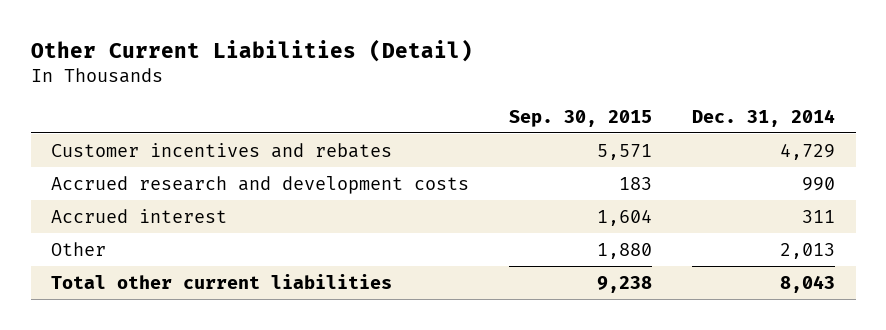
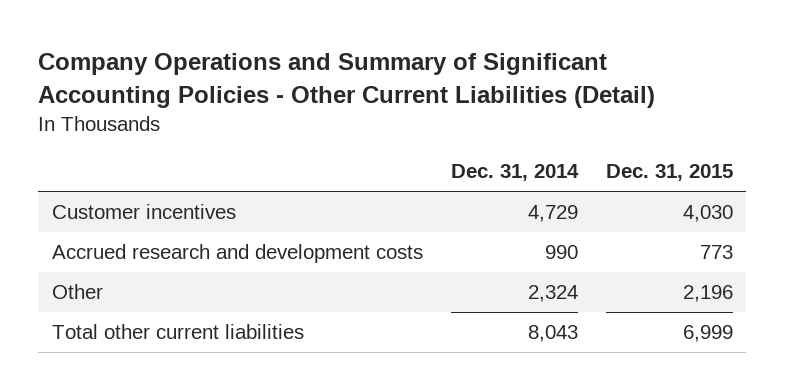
- Other Current Liabilities (Detail)
+ Company Operations and Summary of Significant Accounting Policies - Other Current Liabilities (Detail)
- | Sep. 30, 2015 | Dec. 31, 2014
+ | Dec. 31, 2014 | Dec. 31, 2015
- Customer incentives and rebates | 5,571 | 4,729
+ Customer incentives | 4,729 | 4,030
- Accrued interest | 1,604 | 311
- Other | 1,880 | 2,013
+ Other | 2,324 | 2,196

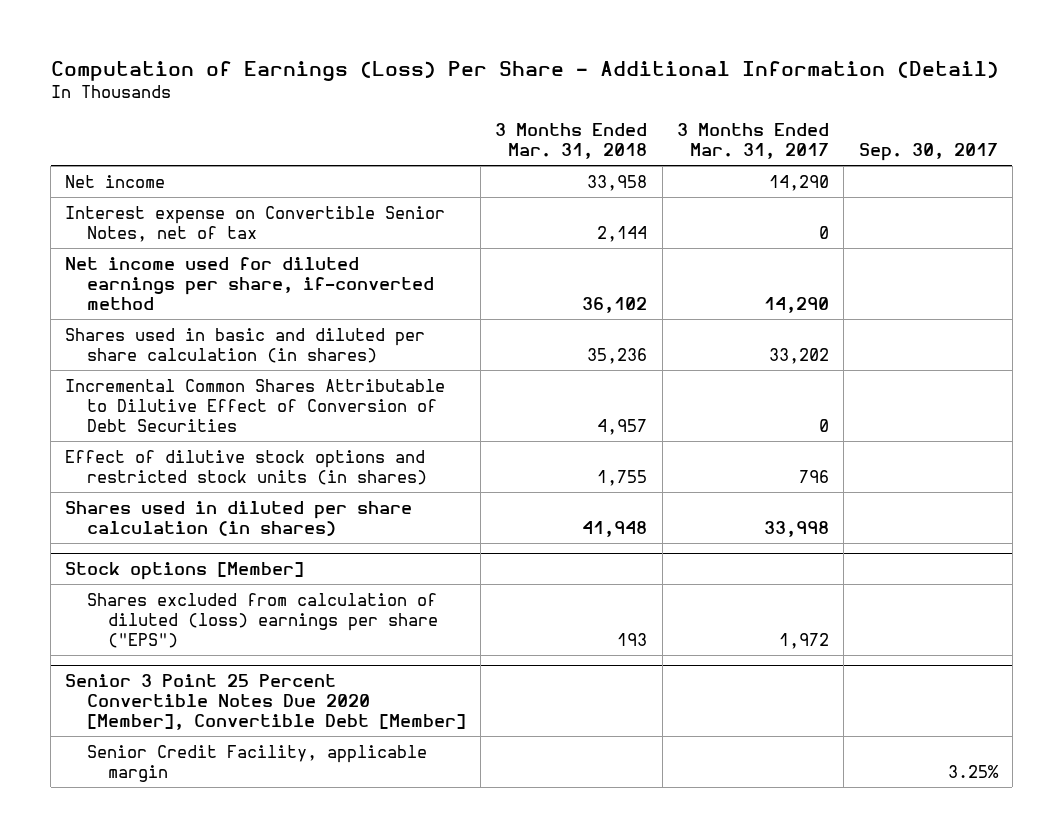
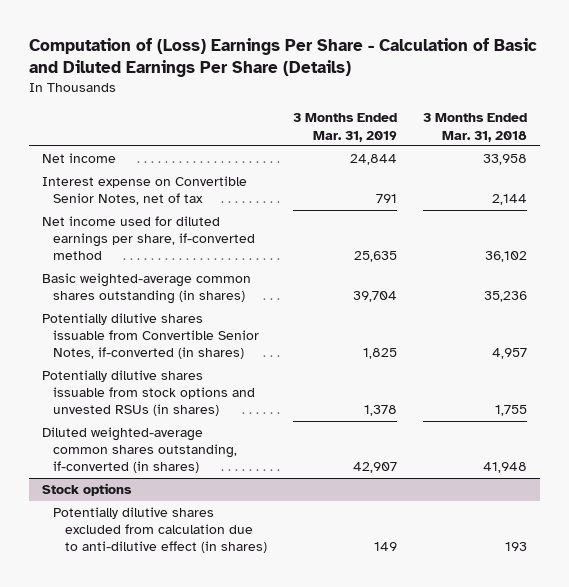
- Computation of Earnings (Loss) Per Share - Additional Information (Detail)
+ Computation of (Loss) Earnings Per Share - Calculation of Basic and Diluted Earnings Per Share (Details)
- | 3 Months Ended Mar. 31, 2018 | 3 Months Ended Mar. 31, 2017 | Sep. 30, 2017
+ | 3 Months Ended Mar. 31, 2019 | 3 Months Ended Mar. 31, 2018
- Shares used in basic and diluted per share calculation (in shares) | 35,236 | 33,202 |
- Incremental Common Shares Attributable to Dilutive Effect of Conversion of Debt Securities | 4,957 | 0 |
- Effect of dilutive stock options and restricted stock units (in shares) | 1,755 | 796 |
- Shares used in diluted per share calculation (in shares) | 41,948 | 33,998 |
- Stock options [Member]
- Shares excluded from calculation of diluted (loss) earnings per share ("EPS") | 193 | 1,972 |
- Senior 3 Point 25 Percent Convertible Notes Due 2020 [Member], Convertible Debt [Member]
- Senior Credit Facility, applicable margin | | | 3.25%
+ Basic weighted-average common shares outstanding (in shares) | 39,704 | 35,236
+ Potentially dilutive shares issuable from Convertible Senior Notes, if-converted (in shares) | 1,825 | 4,957
+ Potentially dilutive shares issuable from stock options and unvested RSUs (in shares) | 1,378 | 1,755
+ Diluted weighted-average common shares outstanding, if-converted (in shares) | 42,907 | 41,948
+ Stock options
+ Potentially dilutive shares excluded from calculation due to anti-dilutive effect (in shares) | 149 | 193

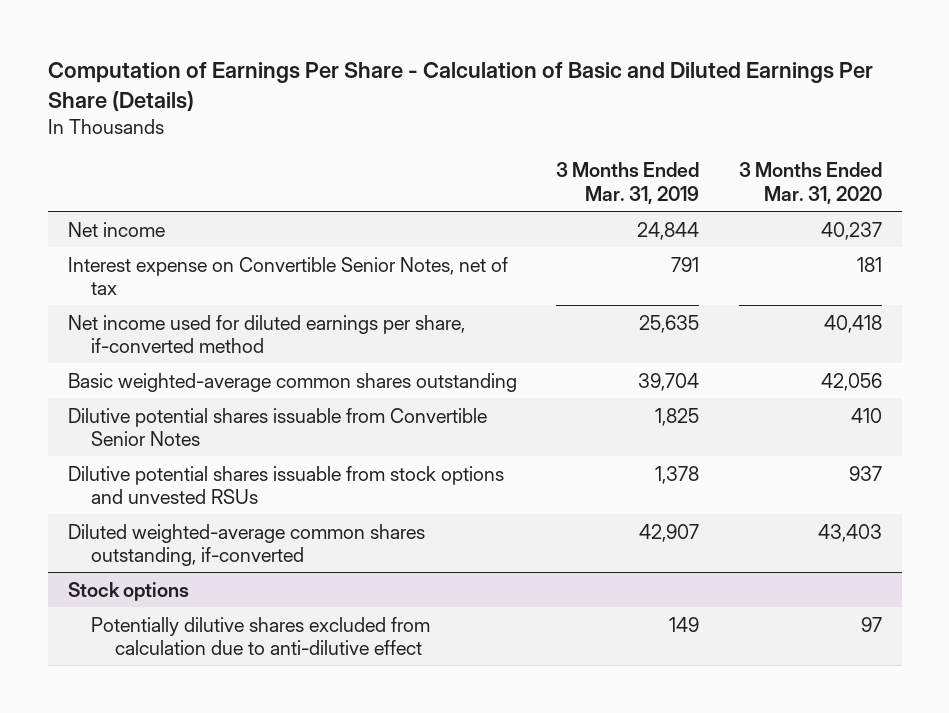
- Computation of (Loss) Earnings Per Share - Calculation of Basic and Diluted Earnings Per Share (Details)
+ Computation of Earnings Per Share - Calculation of Basic and Diluted Earnings Per Share (Details)
- | 3 Months Ended Mar. 31, 2019 | 3 Months Ended Mar. 31, 2018
+ | 3 Months Ended Mar. 31, 2019 | 3 Months Ended Mar. 31, 2020
- Basic weighted-average common shares outstanding (in shares) | 39,704 | 35,236
- Potentially dilutive shares issuable from Convertible Senior Notes, if-converted (in shares) | 1,825 | 4,957
- Potentially dilutive shares issuable from stock options and unvested RSUs (in shares) | 1,378 | 1,755
- Diluted weighted-average common shares outstanding, if-converted (in shares) | 42,907 | 41,948
+ Basic weighted-average common shares outstanding | 39,704 | 42,056
+ Dilutive potential shares issuable from Convertible Senior Notes | 1,825 | 410
+ Dilutive potential shares issuable from stock options and unvested RSUs | 1,378 | 937
+ Diluted weighted-average common shares outstanding, if-converted | 42,907 | 43,403
@ Stock options
- Potentially dilutive shares excluded from calculation due to anti-dilutive effect (in shares) | 149 | 193
+ Potentially dilutive shares excluded from calculation due to anti-dilutive effect | 149 | 97

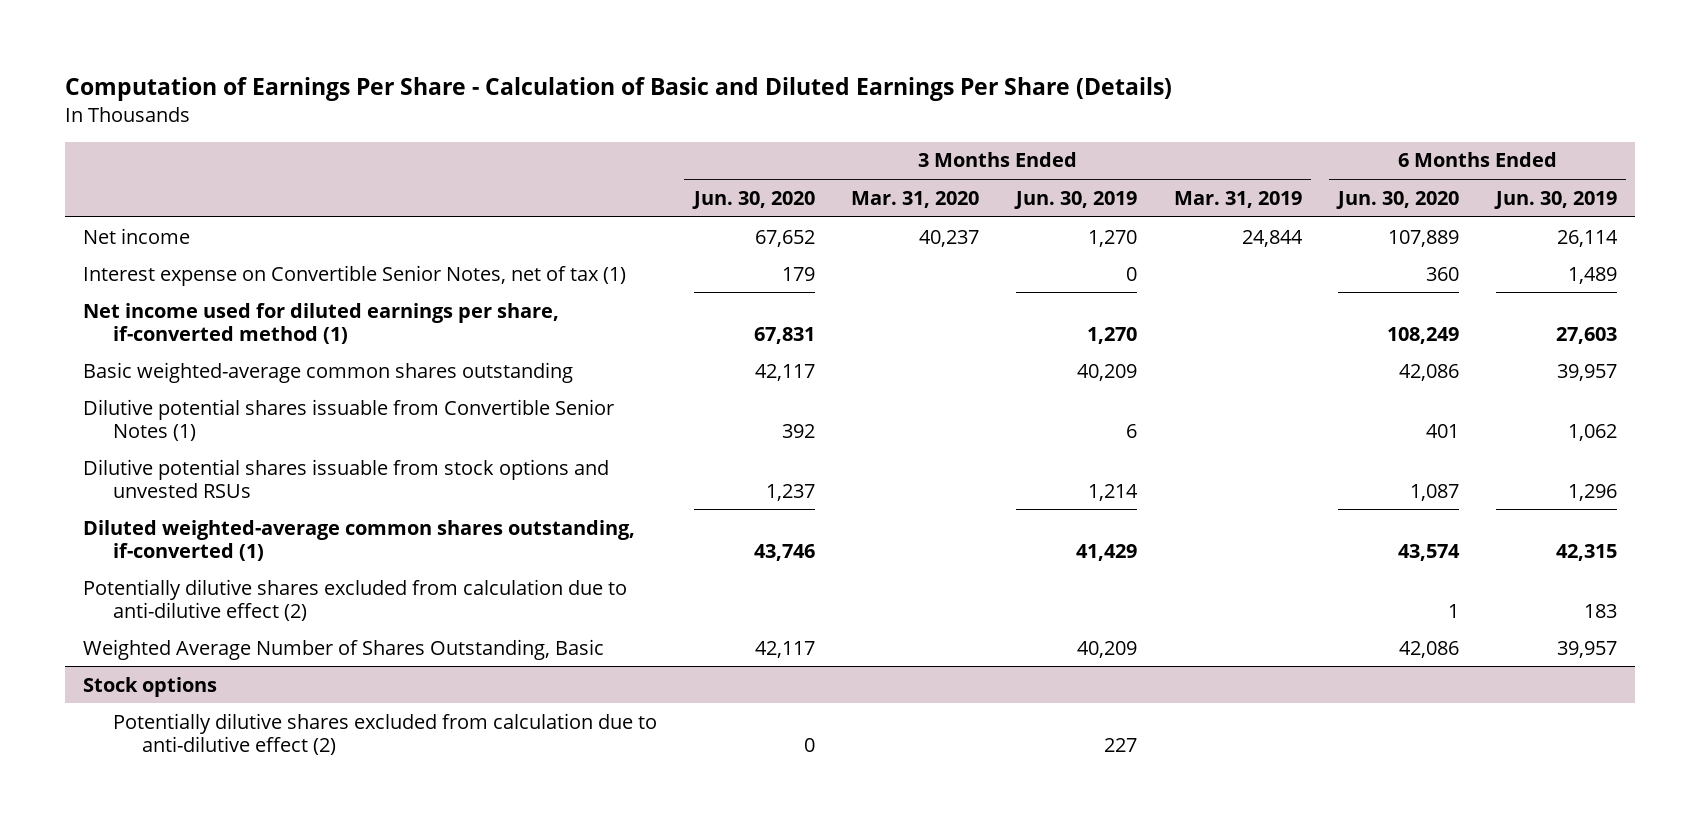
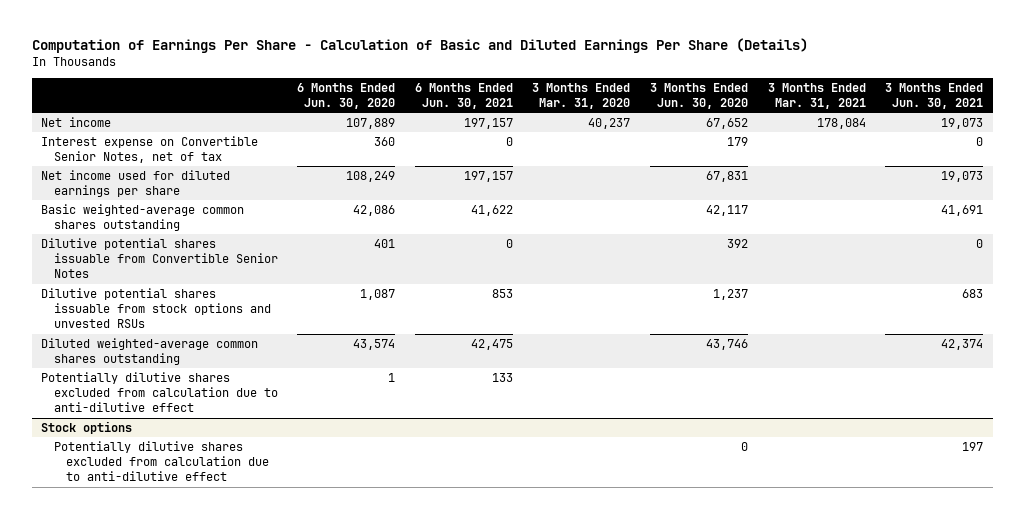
- | 3 Months Ended Jun. 30, 2020 | 3 Months Ended Mar. 31, 2020 | 3 Months Ended Jun. 30, 2019 | 3 Months Ended Mar. 31, 2019 | 6 Months Ended Jun. 30, 2020 | 6 Months Ended Jun. 30, 2019
+ | 6 Months Ended Jun. 30, 2020 | 6 Months Ended Jun. 30, 2021 | 3 Months Ended Mar. 31, 2020 | 3 Months Ended Jun. 30, 2020 | 3 Months Ended Mar. 31, 2021 | 3 Months Ended Jun. 30, 2021
- Interest expense on Convertible Senior Notes, net of tax (1) | 179 | | 0 | | 360 | 1,489
- Net income used for diluted earnings per share, if-converted method (1) | 67,831 | | 1,270 | | 108,249 | 27,603
+ Interest expense on Convertible Senior Notes, net of tax | 360 | 0 | | 179 | | 0
+ Net income used for diluted earnings per share | 108,249 | 197,157 | | 67,831 | | 19,073
- Dilutive potential shares issuable from Convertible Senior Notes (1) | 392 | | 6 | | 401 | 1,062
+ Dilutive potential shares issuable from Convertible Senior Notes | 401 | 0 | | 392 | | 0
- Diluted weighted-average common shares outstanding, if-converted (1) | 43,746 | | 41,429 | | 43,574 | 42,315
- Potentially dilutive shares excluded from calculation due to anti-dilutive effect (2) | | | | | 1 | 183
- Weighted Average Number of Shares Outstanding, Basic | 42,117 | | 40,209 | | 42,086 | 39,957
+ Diluted weighted-average common shares outstanding | 43,574 | 42,475 | | 43,746 | | 42,374
+ Potentially dilutive shares excluded from calculation due to anti-dilutive effect | 1 | 133 | | | |
@ Stock options
- Potentially dilutive shares excluded from calculation due to anti-dilutive effect (2) | 0 | | 227 | | |
+ Potentially dilutive shares excluded from calculation due to anti-dilutive effect | | | | 0 | | 197

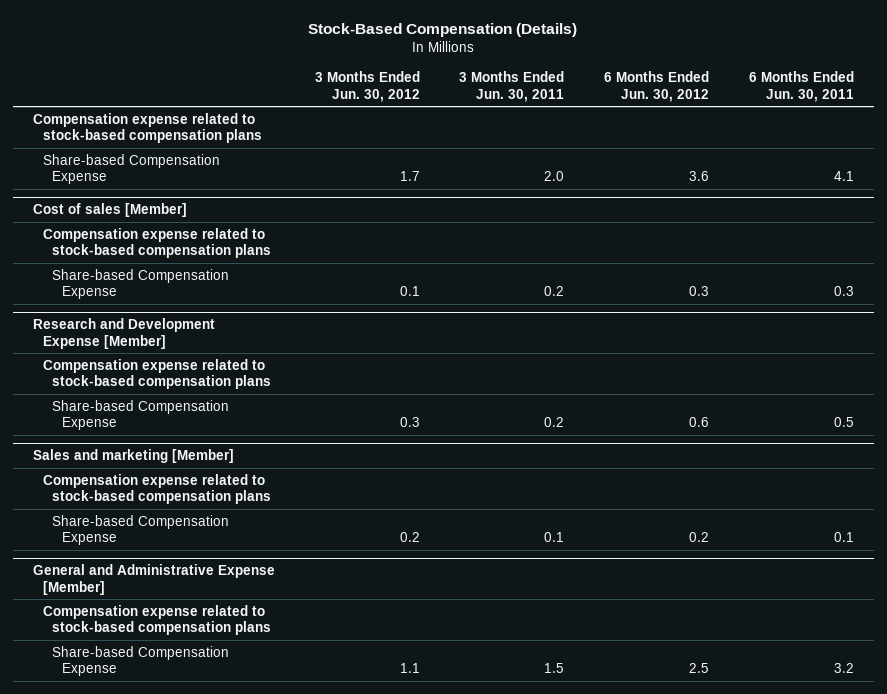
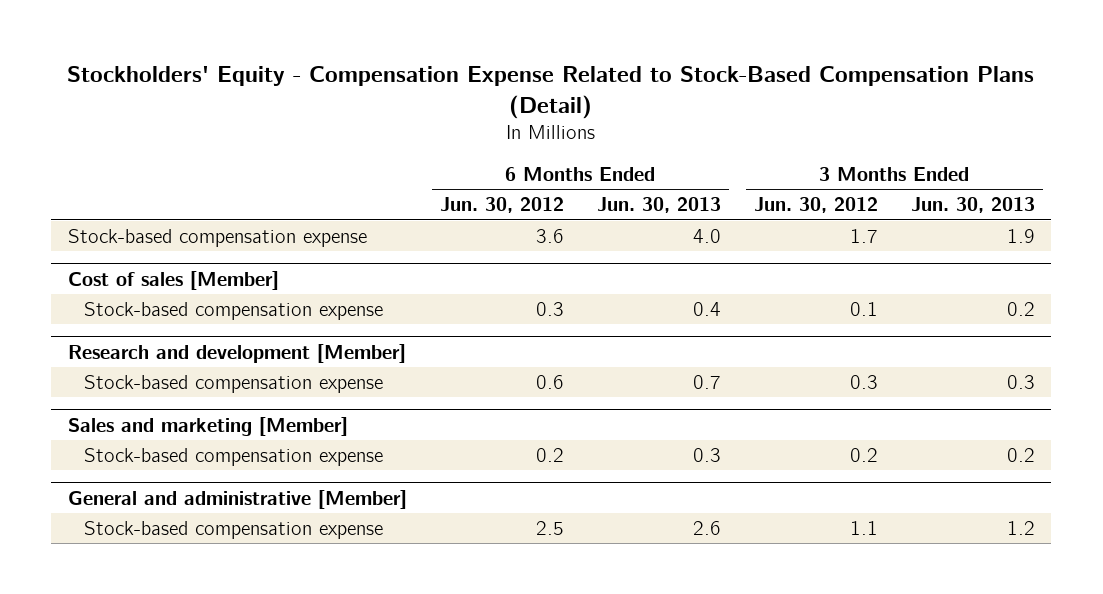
- Stock-Based Compensation (Details)
+ Stockholders' Equity - Compensation Expense Related to Stock-Based Compensation Plans (Detail)
- | 3 Months Ended Jun. 30, 2012 | 3 Months Ended Jun. 30, 2011 | 6 Months Ended Jun. 30, 2012 | 6 Months Ended Jun. 30, 2011
+ | 6 Months Ended Jun. 30, 2012 | 6 Months Ended Jun. 30, 2013 | 3 Months Ended Jun. 30, 2012 | 3 Months Ended Jun. 30, 2013
- Compensation expense related to stock-based compensation plans
- Share-based Compensation Expense | 1.7 | 2.0 | 3.6 | 4.1
+ Stock-based compensation expense | 3.6 | 4.0 | 1.7 | 1.9
@ Cost of sales [Member]
- Compensation expense related to stock-based compensation plans
- Share-based Compensation Expense | 0.1 | 0.2 | 0.3 | 0.3
- Research and Development Expense [Member]
- Compensation expense related to stock-based compensation plans
- Share-based Compensation Expense | 0.3 | 0.2 | 0.6 | 0.5
@ Cost of sales [Member]
+ Stock-based compensation expense | 0.3 | 0.4 | 0.1 | 0.2
+ Research and development [Member]
+ Stock-based compensation expense | 0.6 | 0.7 | 0.3 | 0.3
@ Sales and marketing [Member]
- Compensation expense related to stock-based compensation plans
- Share-based Compensation Expense | 0.2 | 0.1 | 0.2 | 0.1
- General and Administrative Expense [Member]
- Compensation expense related to stock-based compensation plans
- Share-based Compensation Expense | 1.1 | 1.5 | 2.5 | 3.2
@ Sales and marketing [Member]
+ Stock-based compensation expense | 0.2 | 0.3 | 0.2 | 0.2
+ General and administrative [Member]
+ Stock-based compensation expense | 2.5 | 2.6 | 1.1 | 1.2

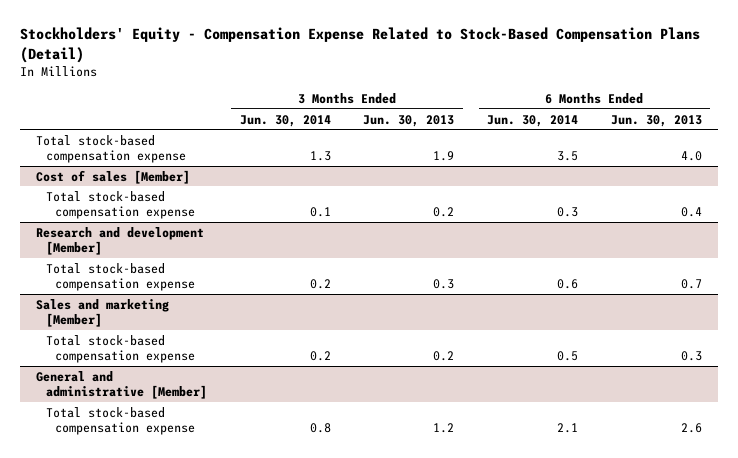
- | 6 Months Ended Jun. 30, 2012 | 6 Months Ended Jun. 30, 2013 | 3 Months Ended Jun. 30, 2012 | 3 Months Ended Jun. 30, 2013
+ | 3 Months Ended Jun. 30, 2014 | 3 Months Ended Jun. 30, 2013 | 6 Months Ended Jun. 30, 2014 | 6 Months Ended Jun. 30, 2013
- Stock-based compensation expense | 3.6 | 4.0 | 1.7 | 1.9
+ Total stock-based compensation expense | 1.3 | 1.9 | 3.5 | 4.0
@ Cost of sales [Member]
- Stock-based compensation expense | 0.3 | 0.4 | 0.1 | 0.2
+ Total stock-based compensation expense | 0.1 | 0.2 | 0.3 | 0.4
@ Research and development [Member]
- Stock-based compensation expense | 0.6 | 0.7 | 0.3 | 0.3
+ Total stock-based compensation expense | 0.2 | 0.3 | 0.6 | 0.7
@ Sales and marketing [Member]
- Stock-based compensation expense | 0.2 | 0.3 | 0.2 | 0.2
+ Total stock-based compensation expense | 0.2 | 0.2 | 0.5 | 0.3
@ General and administrative [Member]
- Stock-based compensation expense | 2.5 | 2.6 | 1.1 | 1.2
+ Total stock-based compensation expense | 0.8 | 1.2 | 2.1 | 2.6

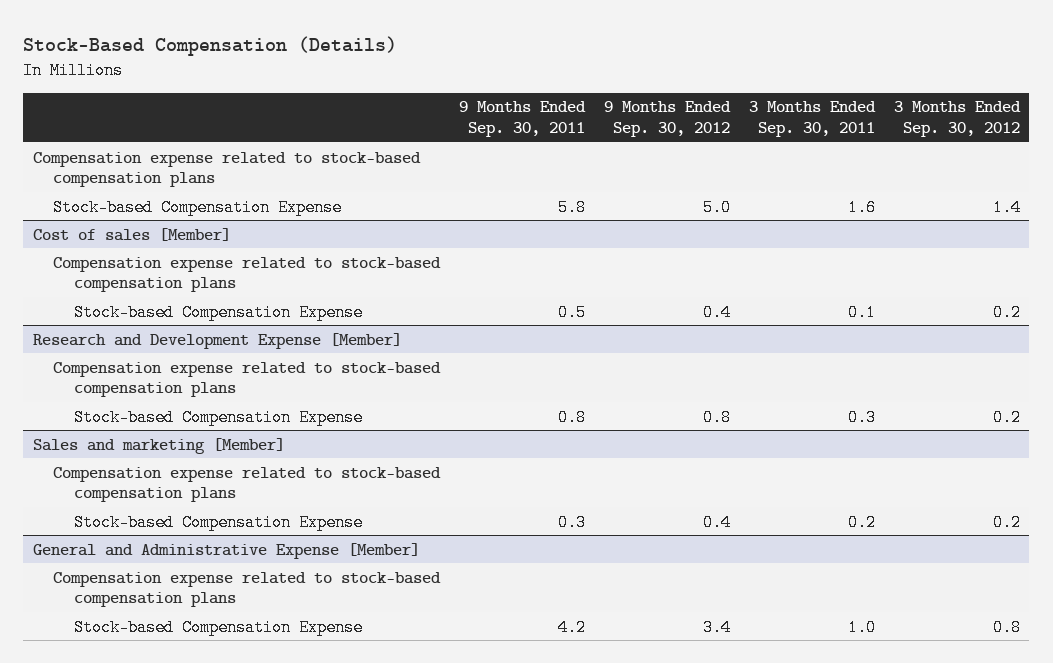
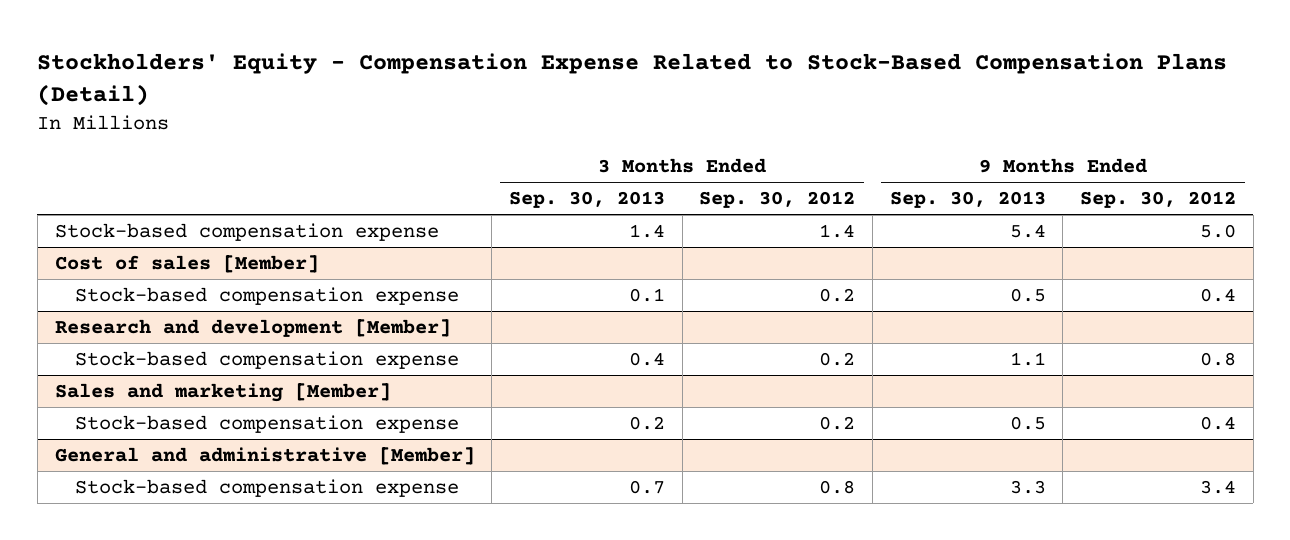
- Stock-Based Compensation (Details)
+ Stockholders' Equity - Compensation Expense Related to Stock-Based Compensation Plans (Detail)
- | 9 Months Ended Sep. 30, 2011 | 9 Months Ended Sep. 30, 2012 | 3 Months Ended Sep. 30, 2011 | 3 Months Ended Sep. 30, 2012
+ | 3 Months Ended Sep. 30, 2013 | 3 Months Ended Sep. 30, 2012 | 9 Months Ended Sep. 30, 2013 | 9 Months Ended Sep. 30, 2012
- Compensation expense related to stock-based compensation plans
- Stock-based Compensation Expense | 5.8 | 5.0 | 1.6 | 1.4
+ Stock-based compensation expense | 1.4 | 1.4 | 5.4 | 5.0
@ Cost of sales [Member]
- Compensation expense related to stock-based compensation plans
- Stock-based Compensation Expense | 0.5 | 0.4 | 0.1 | 0.2
- Research and Development Expense [Member]
- Compensation expense related to stock-based compensation plans
- Stock-based Compensation Expense | 0.8 | 0.8 | 0.3 | 0.2
@ Cost of sales [Member]
+ Stock-based compensation expense | 0.1 | 0.2 | 0.5 | 0.4
+ Research and development [Member]
+ Stock-based compensation expense | 0.4 | 0.2 | 1.1 | 0.8
@ Sales and marketing [Member]
- Compensation expense related to stock-based compensation plans
- Stock-based Compensation Expense | 0.3 | 0.4 | 0.2 | 0.2
- General and Administrative Expense [Member]
- Compensation expense related to stock-based compensation plans
- Stock-based Compensation Expense | 4.2 | 3.4 | 1.0 | 0.8
@ Sales and marketing [Member]
+ Stock-based compensation expense | 0.2 | 0.2 | 0.5 | 0.4
+ General and administrative [Member]
+ Stock-based compensation expense | 0.7 | 0.8 | 3.3 | 3.4

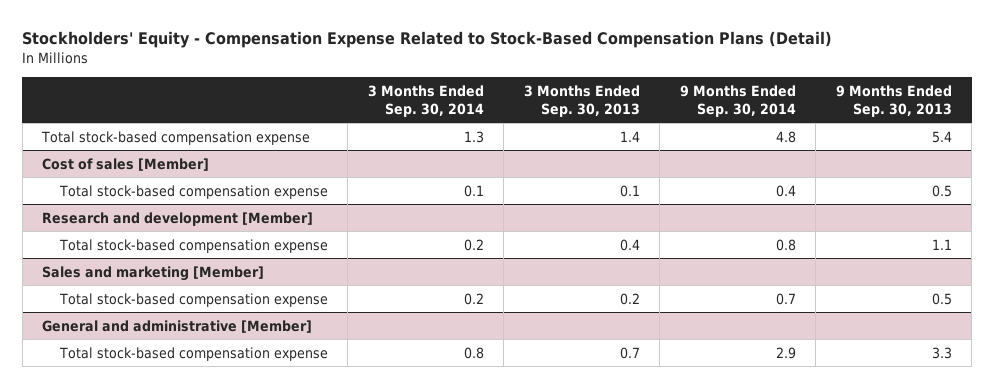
- | 3 Months Ended Sep. 30, 2013 | 3 Months Ended Sep. 30, 2012 | 9 Months Ended Sep. 30, 2013 | 9 Months Ended Sep. 30, 2012
+ | 3 Months Ended Sep. 30, 2014 | 3 Months Ended Sep. 30, 2013 | 9 Months Ended Sep. 30, 2014 | 9 Months Ended Sep. 30, 2013
- Stock-based compensation expense | 1.4 | 1.4 | 5.4 | 5.0
+ Total stock-based compensation expense | 1.3 | 1.4 | 4.8 | 5.4
@ Cost of sales [Member]
- Stock-based compensation expense | 0.1 | 0.2 | 0.5 | 0.4
+ Total stock-based compensation expense | 0.1 | 0.1 | 0.4 | 0.5
@ Research and development [Member]
- Stock-based compensation expense | 0.4 | 0.2 | 1.1 | 0.8
+ Total stock-based compensation expense | 0.2 | 0.4 | 0.8 | 1.1
@ Sales and marketing [Member]
- Stock-based compensation expense | 0.2 | 0.2 | 0.5 | 0.4
+ Total stock-based compensation expense | 0.2 | 0.2 | 0.7 | 0.5
@ General and administrative [Member]
- Stock-based compensation expense | 0.7 | 0.8 | 3.3 | 3.4
+ Total stock-based compensation expense | 0.8 | 0.7 | 2.9 | 3.3

